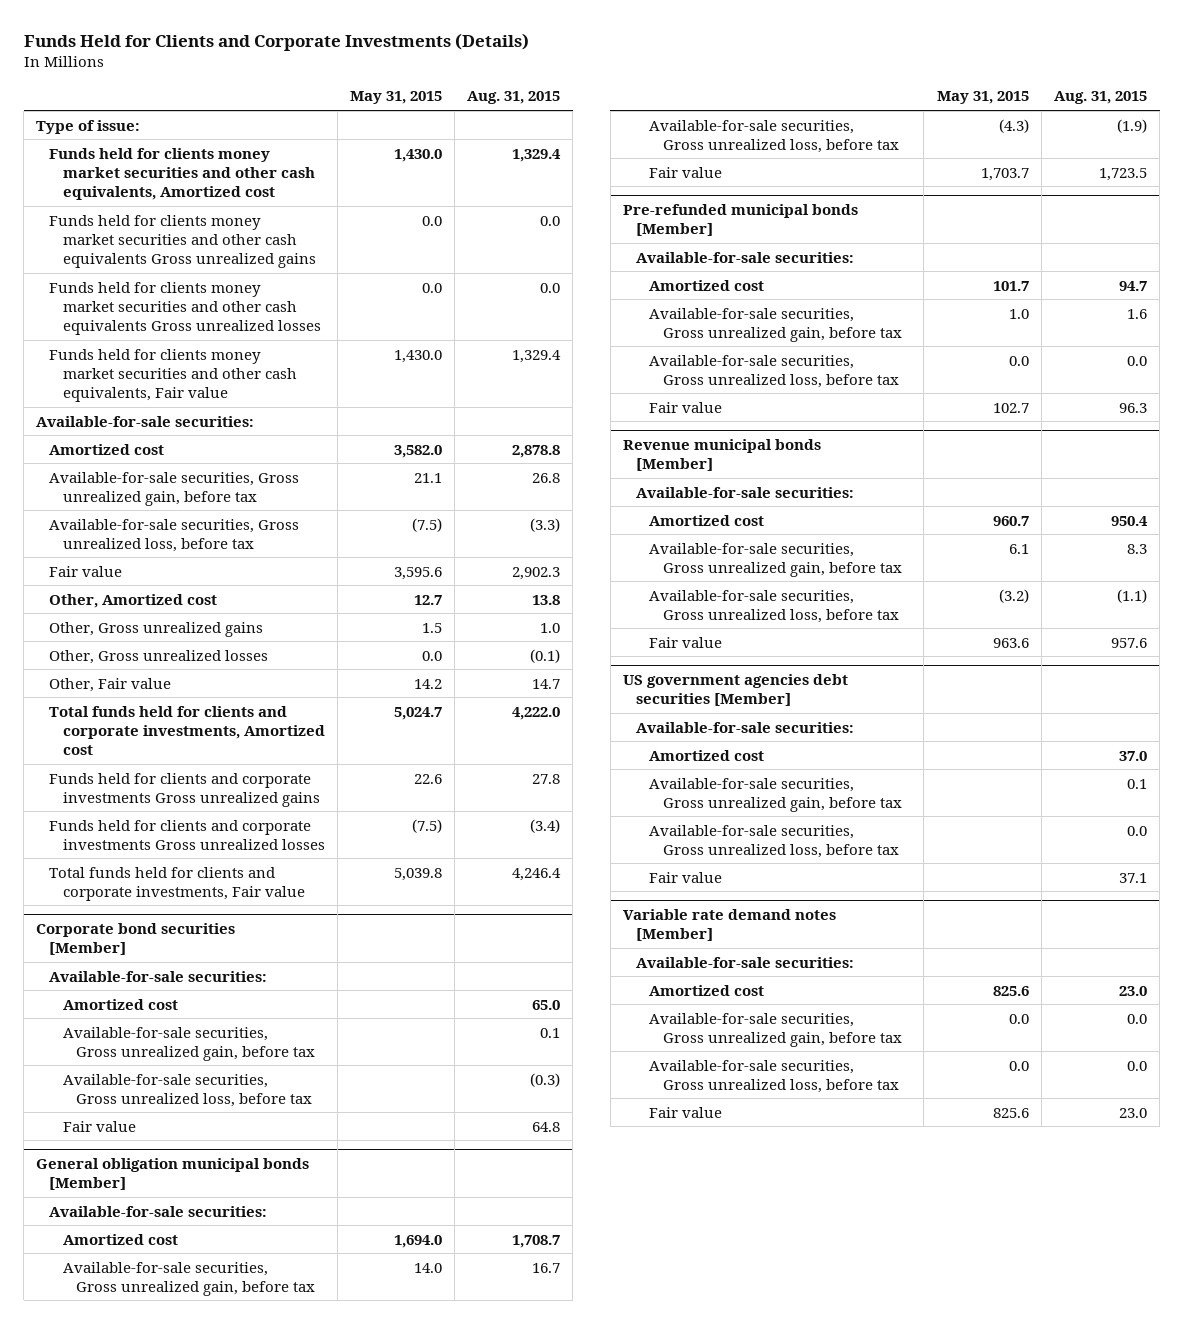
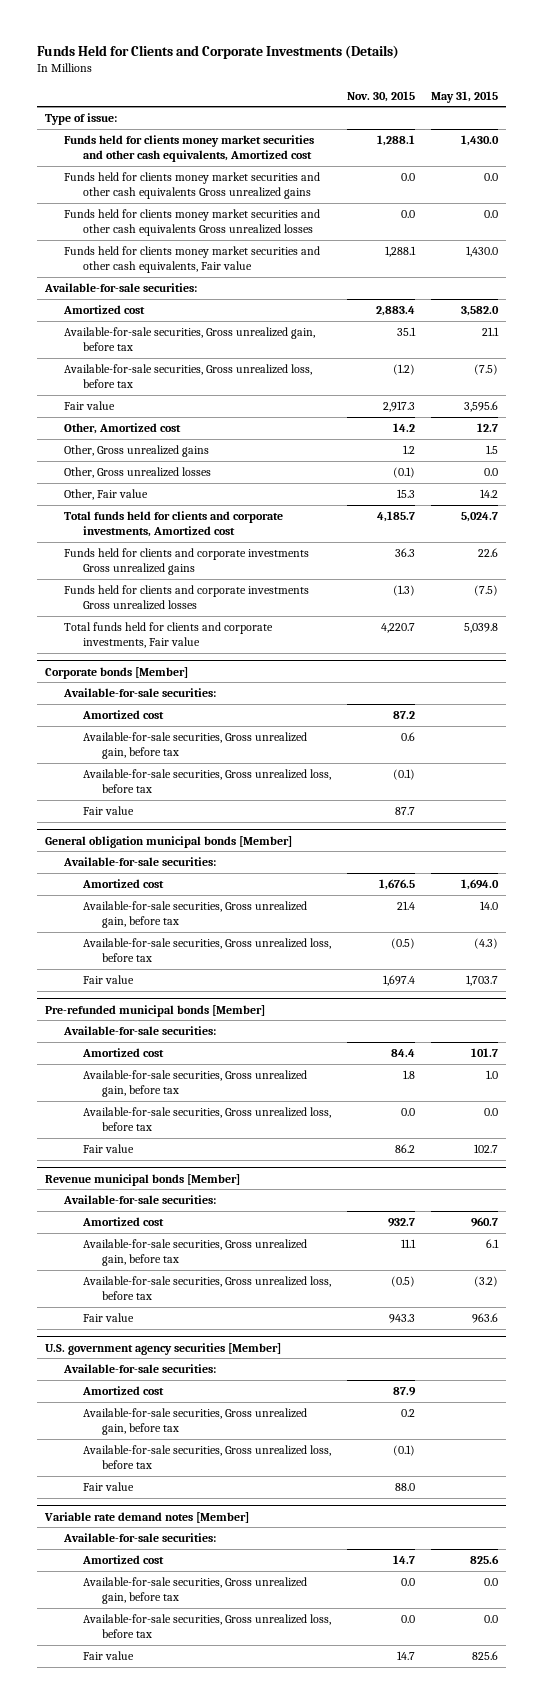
- | May 31, 2015 | Aug. 31, 2015
+ | Nov. 30, 2015 | May 31, 2015
- Corporate bond securities [Member]
+ Corporate bonds [Member]
- US government agencies debt securities [Member]
+ U.S. government agency securities [Member]

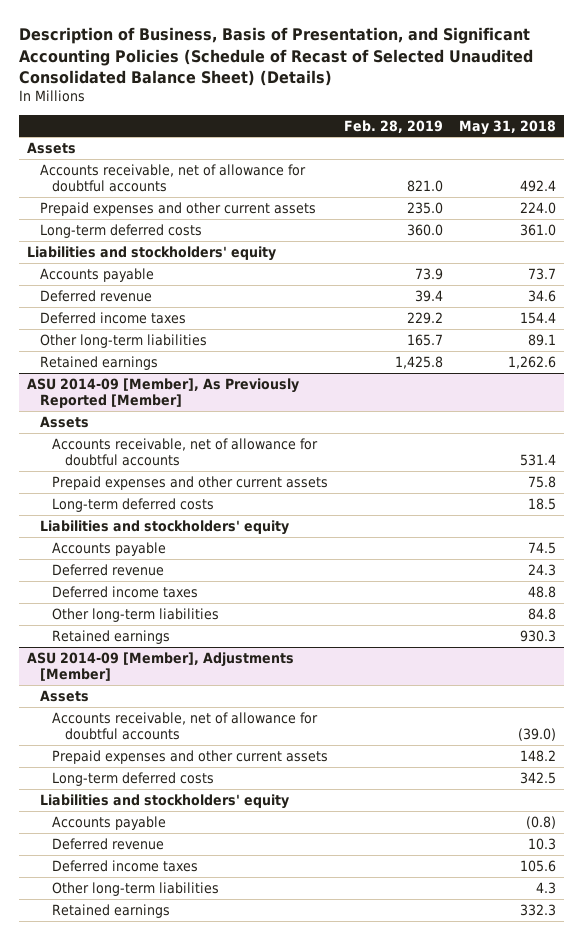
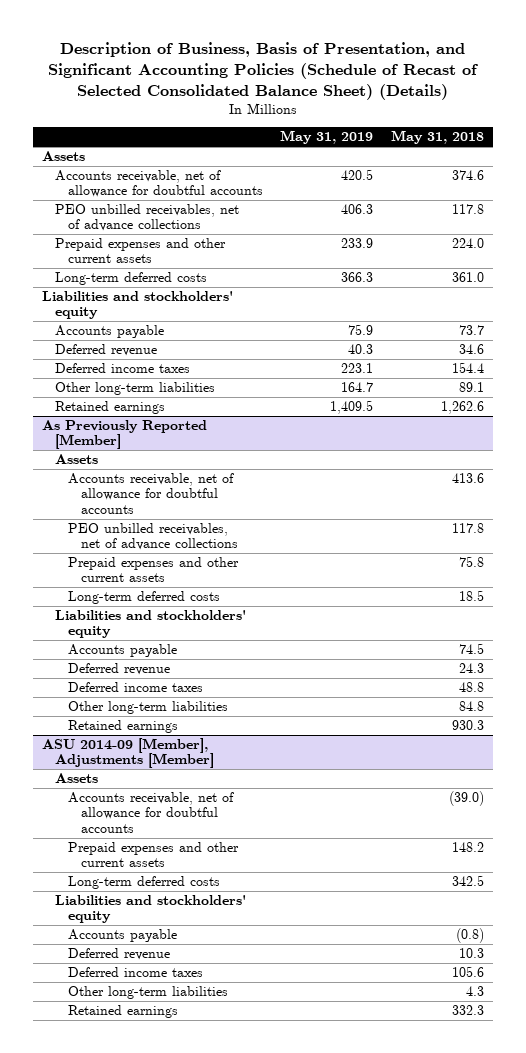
- Description of Business, Basis of Presentation, and Significant Accounting Policies (Schedule of Recast of Selected Unaudited Consolidated Balance Sheet) (Details)
+ Description of Business, Basis of Presentation, and Significant Accounting Policies (Schedule of Recast of Selected Consolidated Balance Sheet) (Details)
- | Feb. 28, 2019 | May 31, 2018
+ | May 31, 2019 | May 31, 2018
- Accounts receivable, net of allowance for doubtful accounts | 821.0 | 492.4
+ Accounts receivable, net of allowance for doubtful accounts | 420.5 | 374.6
+ PEO unbilled receivables, net of advance collections | 406.3 | 117.8
- ASU 2014-09 [Member], As Previously Reported [Member]
+ As Previously Reported [Member]
- Accounts receivable, net of allowance for doubtful accounts | | 531.4
+ Accounts receivable, net of allowance for doubtful accounts | | 413.6
+ PEO unbilled receivables, net of advance collections | | 117.8

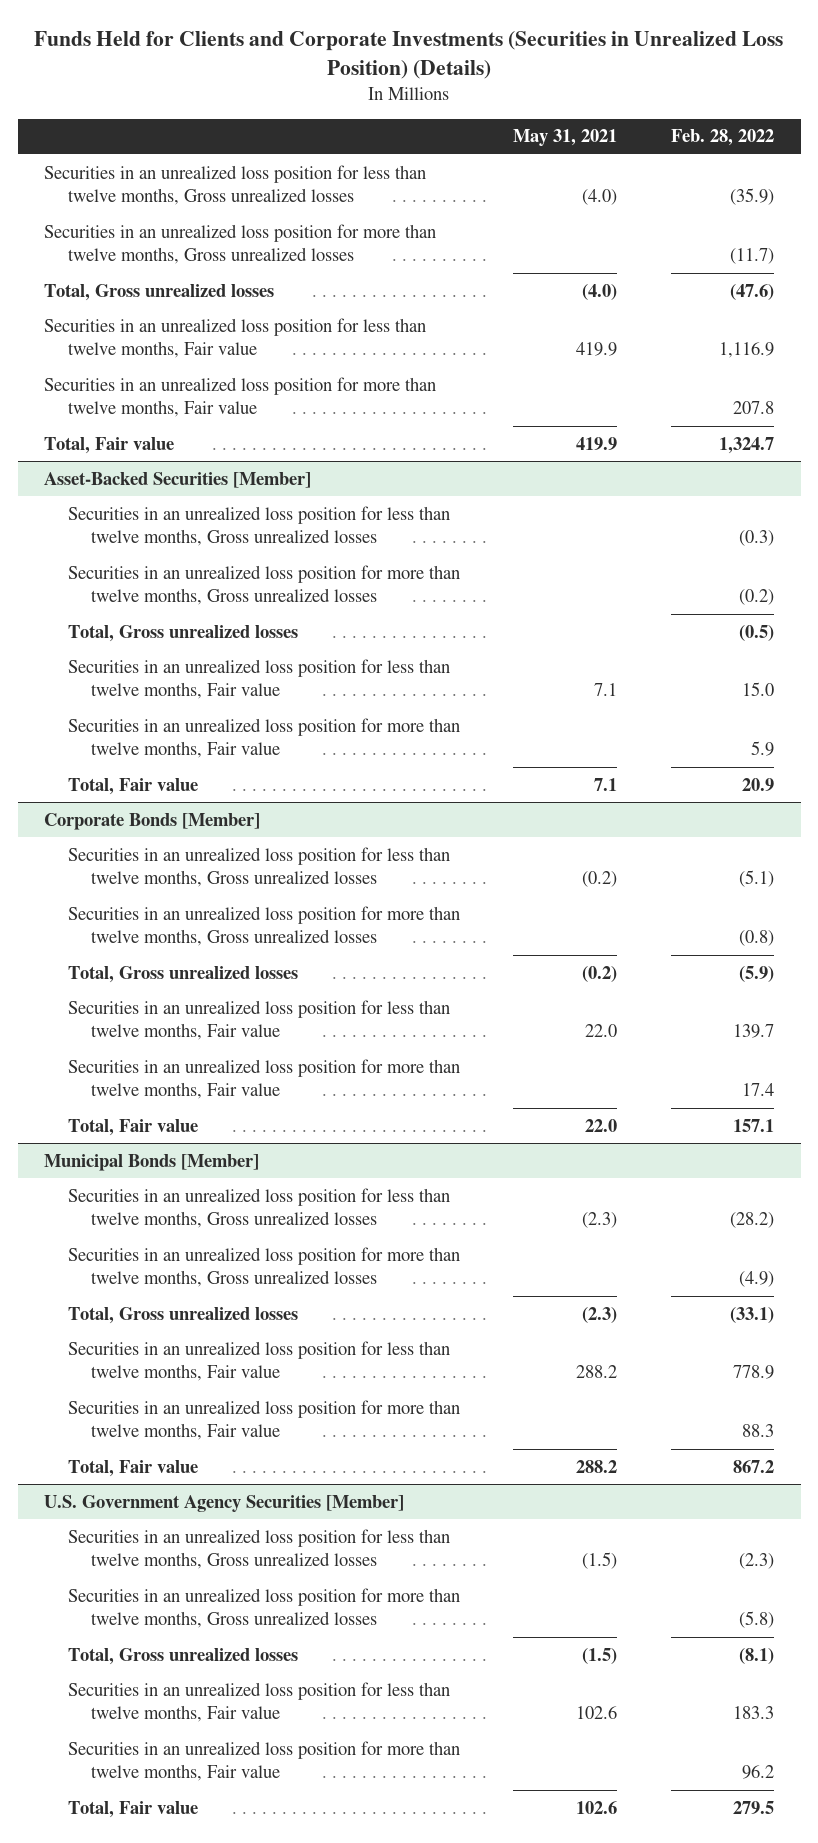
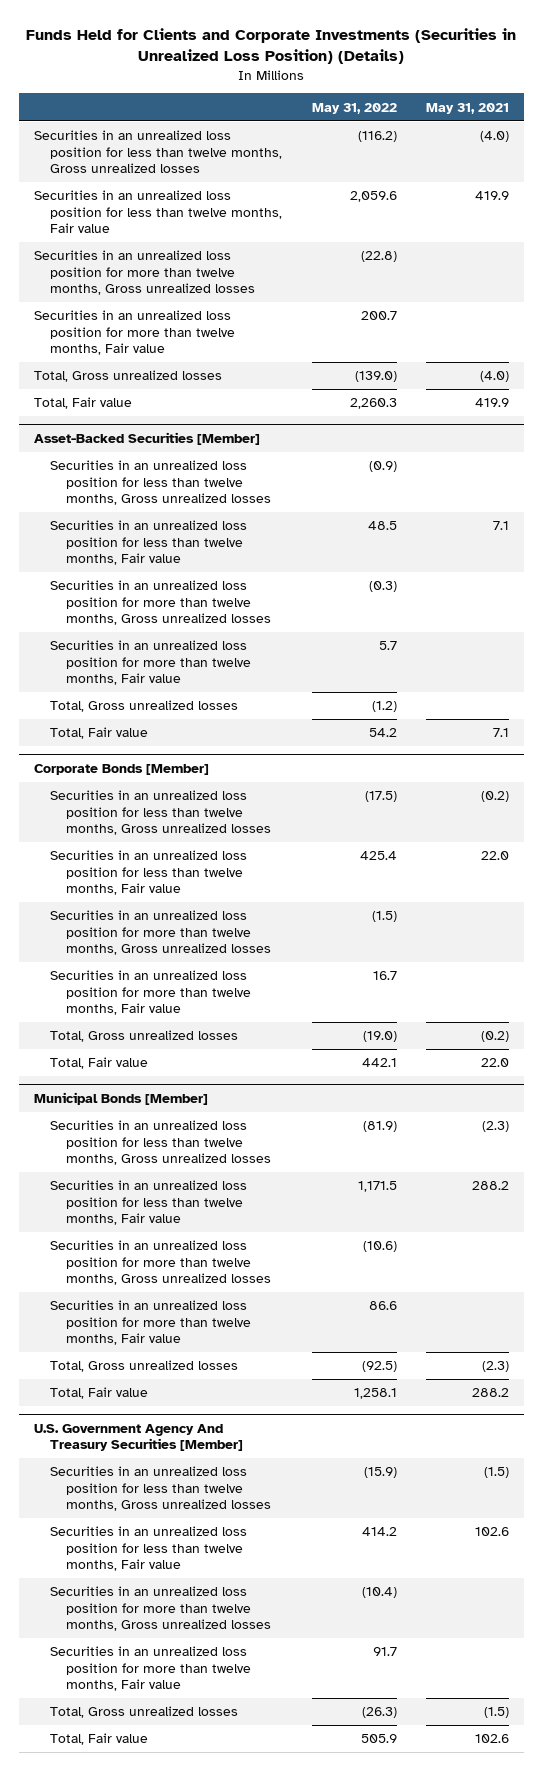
- | May 31, 2021 | Feb. 28, 2022
+ | May 31, 2022 | May 31, 2021
moved down: Securities in an unrealized loss position for more than twelve months, Gross unrealized losses | (22.8) |
moved down: Total, Gross unrealized losses | (139.0) | (4.0)
@ Asset-Backed Securities [Member]
moved down: Securities in an unrealized loss position for more than twelve months, Gross unrealized losses | (0.3) |
moved down: Total, Gross unrealized losses | (1.2) |
@ Corporate Bonds [Member]
moved down: Securities in an unrealized loss position for more than twelve months, Gross unrealized losses | (1.5) |
moved down: Total, Gross unrealized losses | (19.0) | (0.2)
@ Municipal Bonds [Member]
moved down: Securities in an unrealized loss position for more than twelve months, Gross unrealized losses | (10.6) |
moved down: Total, Gross unrealized losses | (92.5) | (2.3)
- U.S. Government Agency Securities [Member]
+ U.S. Government Agency And Treasury Securities [Member]
- Securities in an unrealized loss position for more than twelve months, Gross unrealized losses | | (5.8)
- Total, Gross unrealized losses | (1.5) | (8.1)
+ Securities in an unrealized loss position for more than twelve months, Gross unrealized losses | (10.4) |
+ Total, Gross unrealized losses | (26.3) | (1.5)

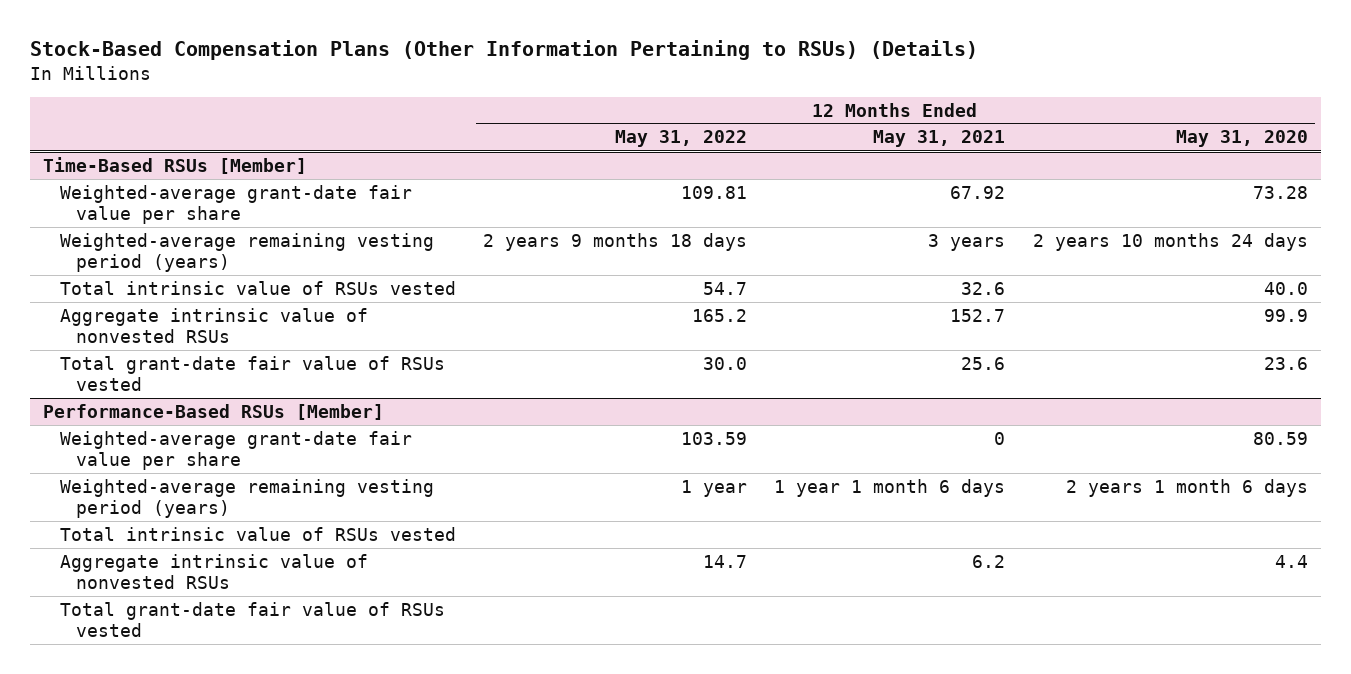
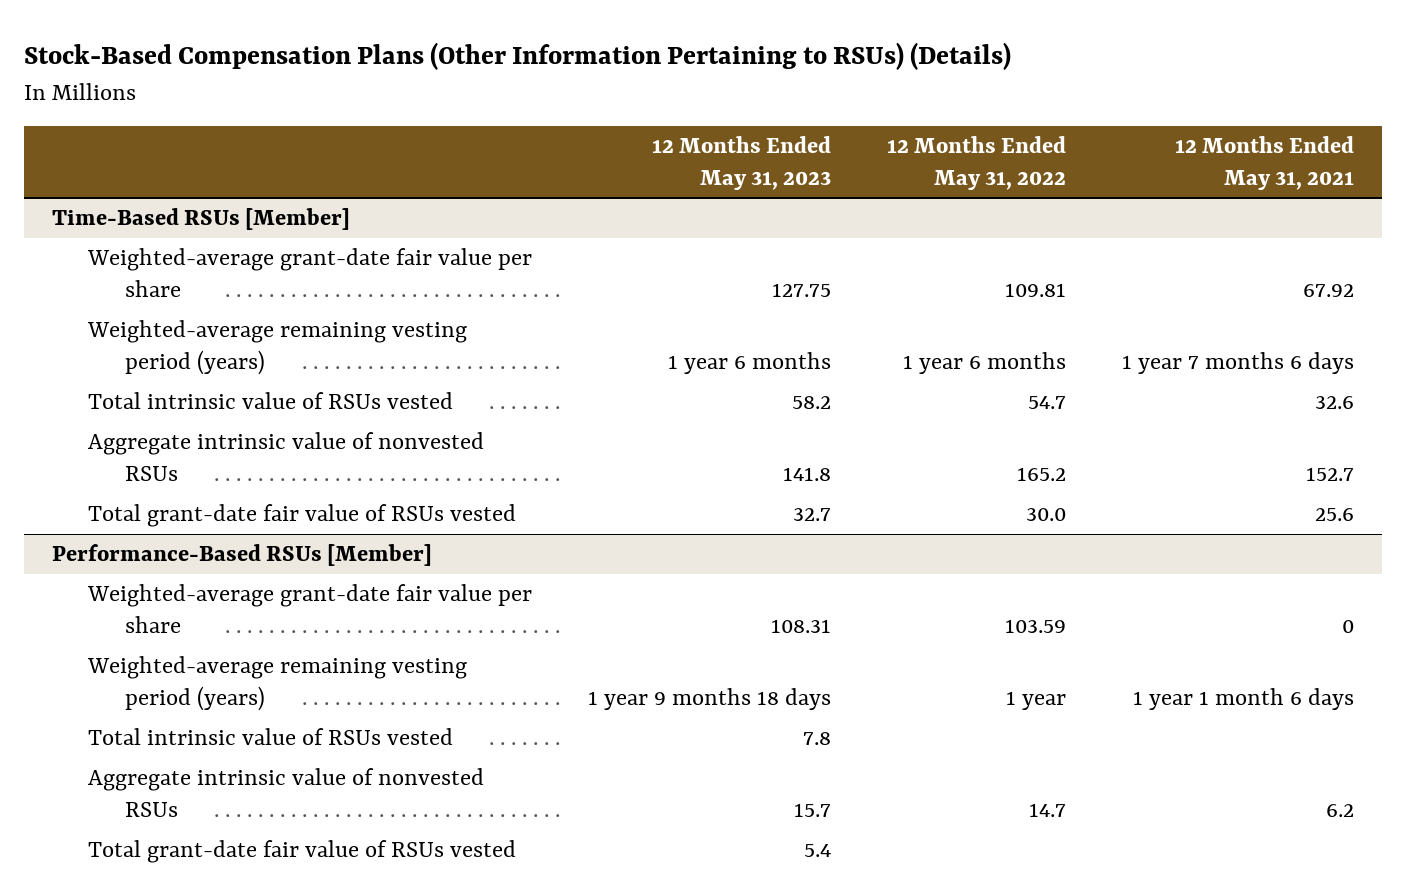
- | 12 Months Ended May 31, 2022 | 12 Months Ended May 31, 2021 | 12 Months Ended May 31, 2020
+ | 12 Months Ended May 31, 2023 | 12 Months Ended May 31, 2022 | 12 Months Ended May 31, 2021
@ Time-Based RSUs [Member]
- Weighted-average remaining vesting period (years) | 2 years 9 months 18 days | 3 years | 2 years 10 months 24 days
+ Weighted-average remaining vesting period (years) | 1 year 6 months | 1 year 6 months | 1 year 7 months 6 days

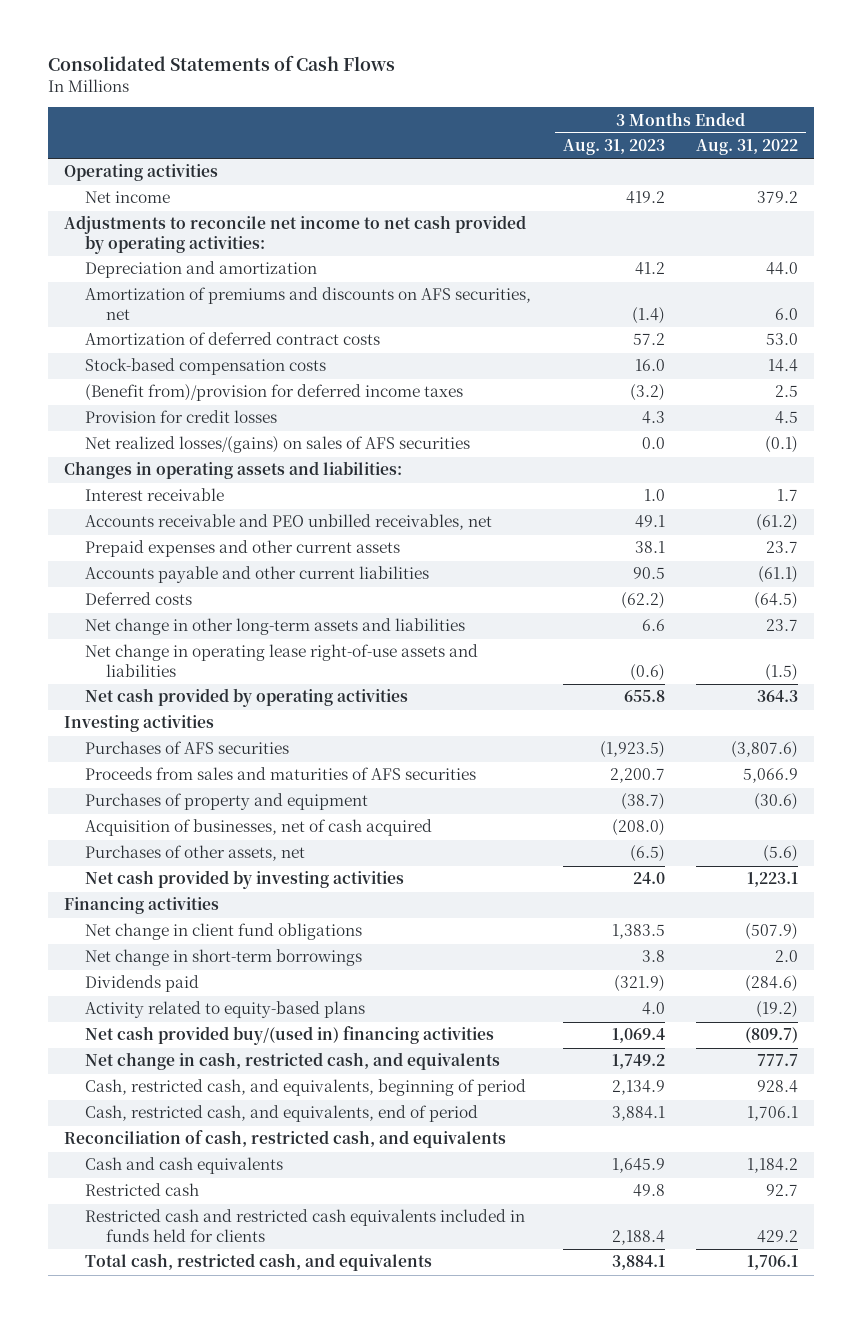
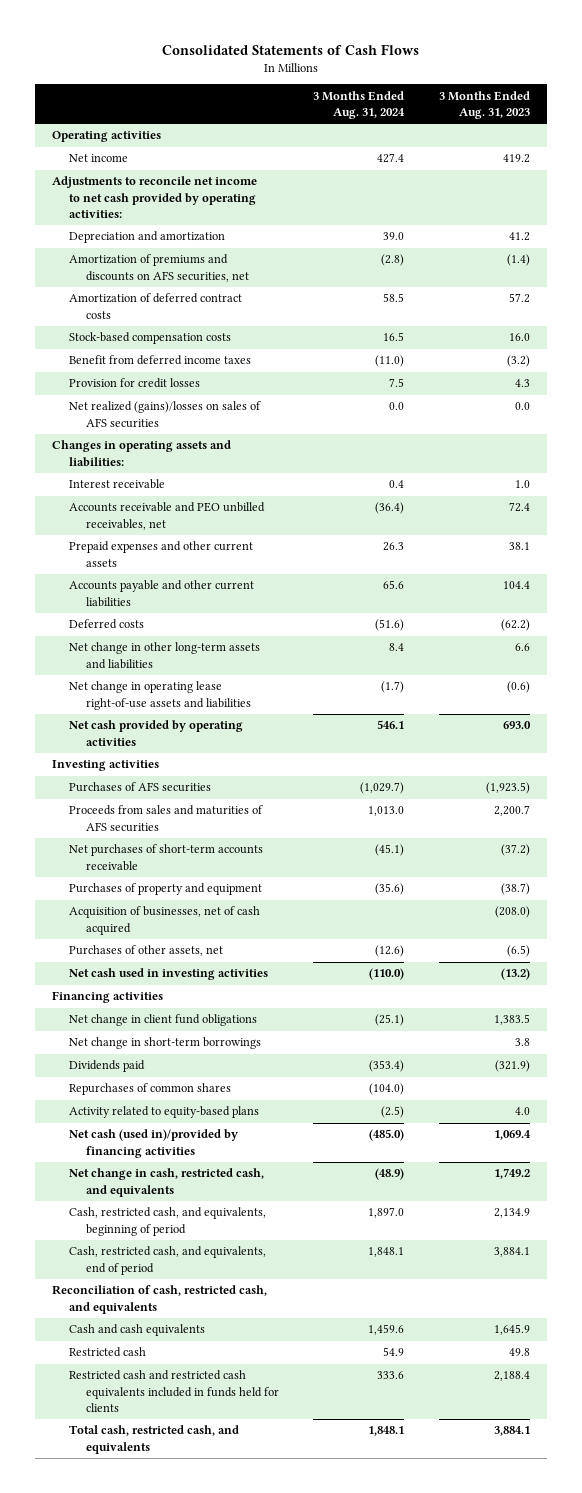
- | 3 Months Ended Aug. 31, 2023 | 3 Months Ended Aug. 31, 2022
+ | 3 Months Ended Aug. 31, 2024 | 3 Months Ended Aug. 31, 2023
- (Benefit from)/provision for deferred income taxes | (3.2) | 2.5
+ Benefit from deferred income taxes | (11.0) | (3.2)
- Net realized losses/(gains) on sales of AFS securities | 0.0 | (0.1)
+ Net realized (gains)/losses on sales of AFS securities | 0.0 | 0.0
- Accounts receivable and PEO unbilled receivables, net | 49.1 | (61.2)
+ Accounts receivable and PEO unbilled receivables, net | (36.4) | 72.4
- Accounts payable and other current liabilities | 90.5 | (61.1)
+ Accounts payable and other current liabilities | 65.6 | 104.4
- Net cash provided by operating activities | 655.8 | 364.3
+ Net cash provided by operating activities | 546.1 | 693.0
+ Net purchases of short-term accounts receivable | (45.1) | (37.2)
- Net cash provided by investing activities | 24.0 | 1,223.1
+ Net cash used in investing activities | (110.0) | (13.2)
+ Repurchases of common shares | (104.0) |
- Net cash provided buy/(used in) financing activities | 1,069.4 | (809.7)
+ Net cash (used in)/provided by financing activities | (485.0) | 1,069.4

